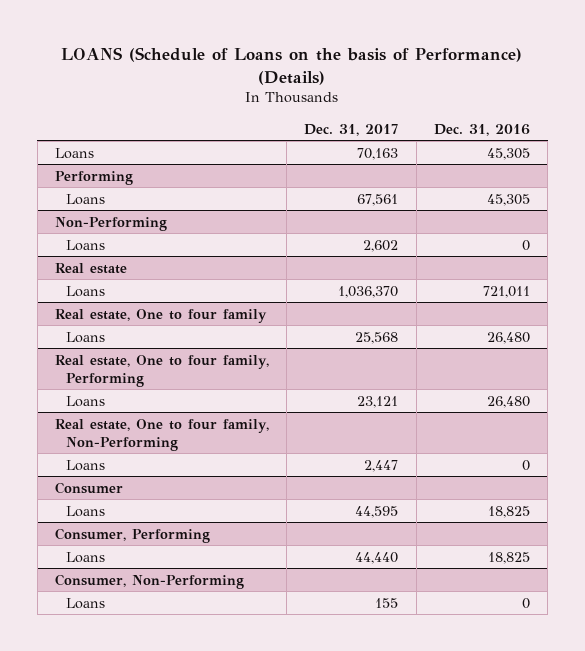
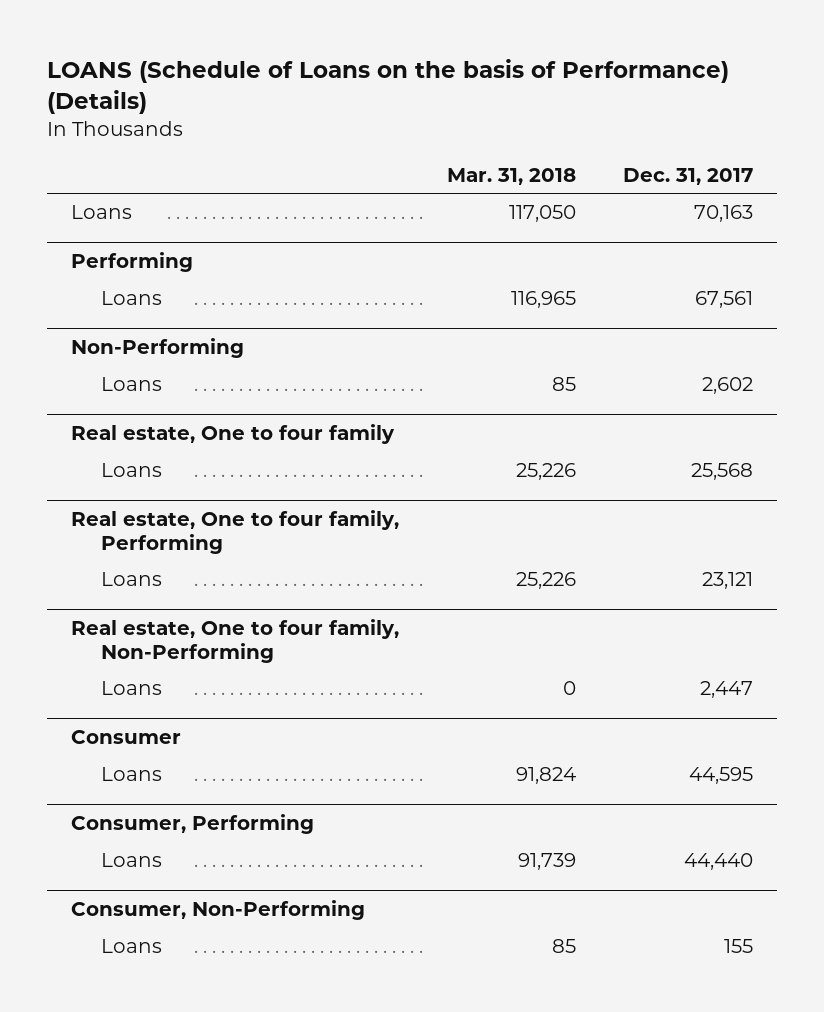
- | Dec. 31, 2017 | Dec. 31, 2016
+ | Mar. 31, 2018 | Dec. 31, 2017
- Real estate
- Loans | 1,036,370 | 721,011

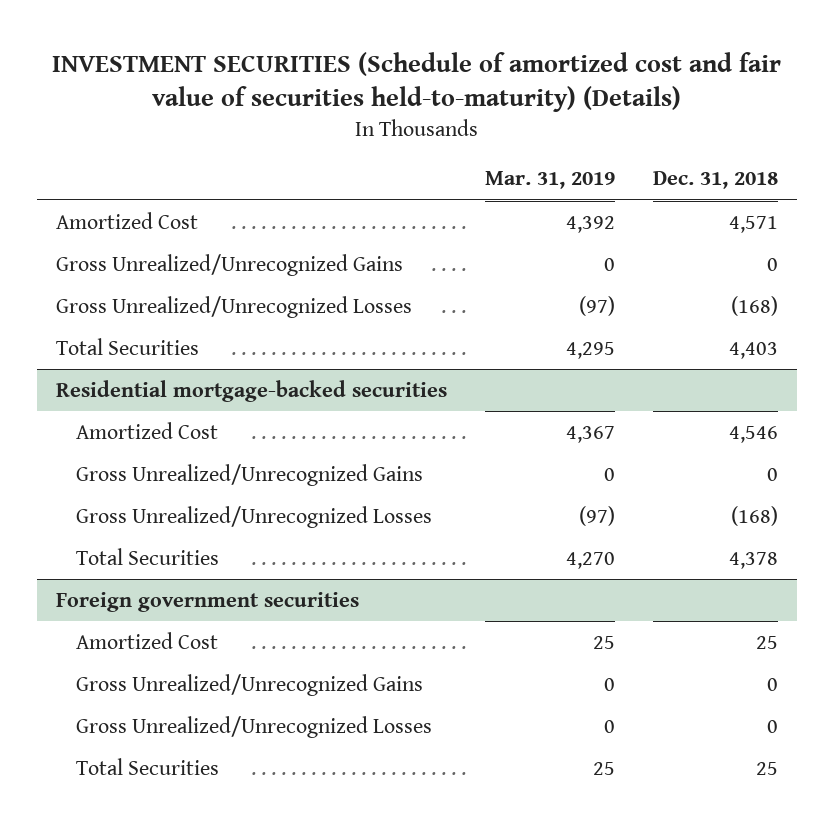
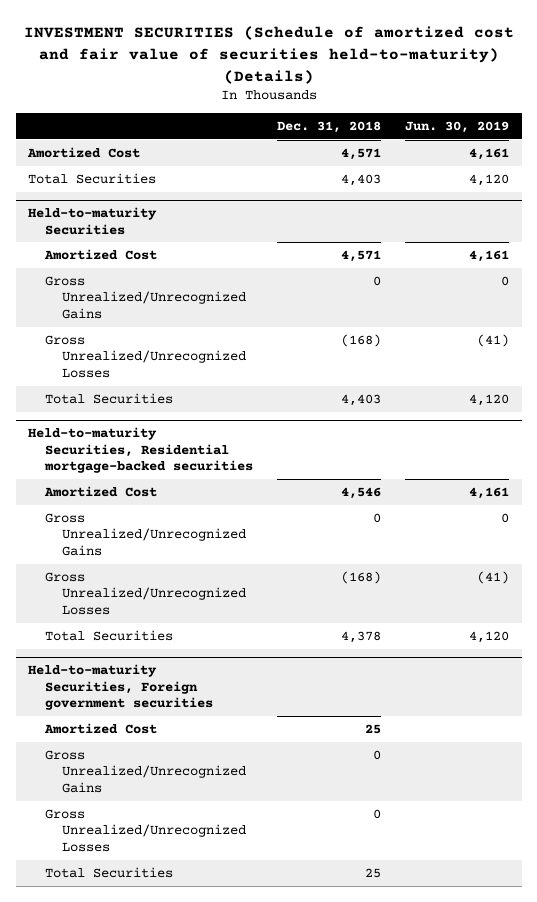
- | Mar. 31, 2019 | Dec. 31, 2018
+ | Dec. 31, 2018 | Jun. 30, 2019
+ Total Securities | 4,403 | 4,120
+ Held-to-maturity Securities
+ Amortized Cost | 4,571 | 4,161
- Residential mortgage-backed securities
+ Held-to-maturity Securities, Residential mortgage-backed securities
- Foreign government securities
+ Held-to-maturity Securities, Foreign government securities

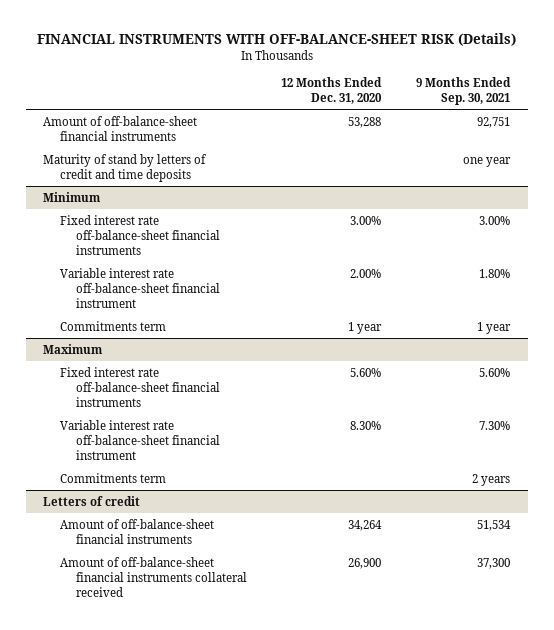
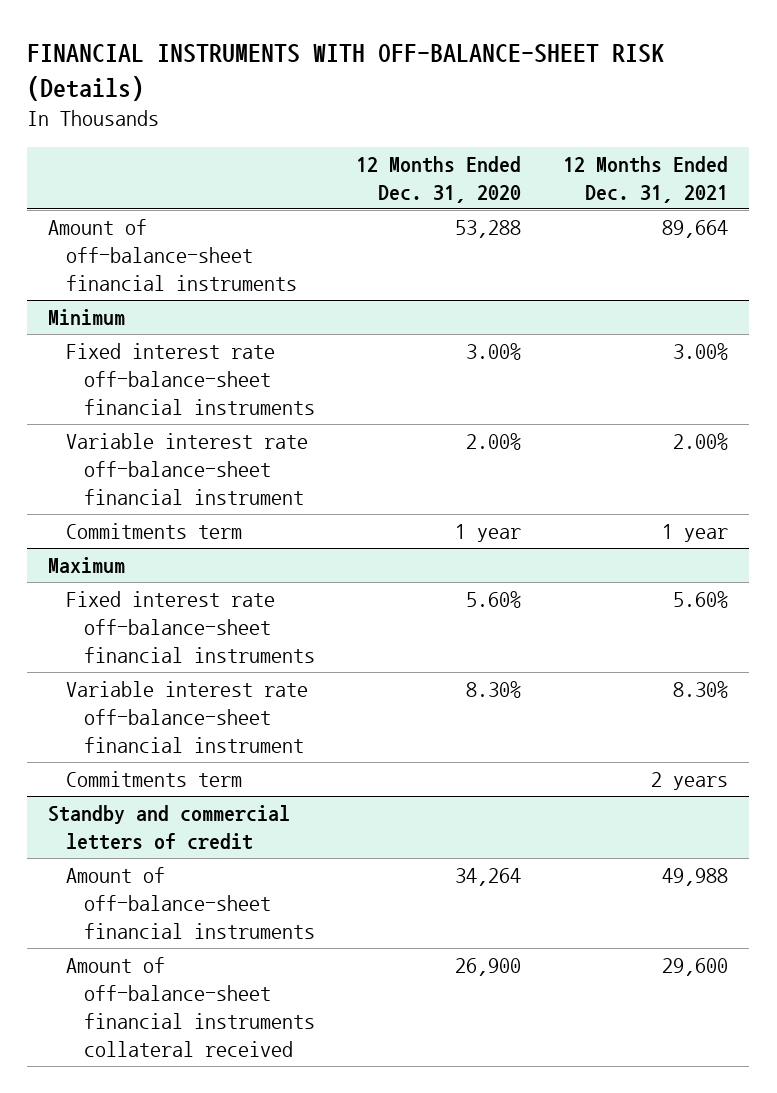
- | 12 Months Ended Dec. 31, 2020 | 9 Months Ended Sep. 30, 2021
+ | 12 Months Ended Dec. 31, 2020 | 12 Months Ended Dec. 31, 2021
- Maturity of stand by letters of credit and time deposits | | one year
- Letters of credit
+ Standby and commercial letters of credit

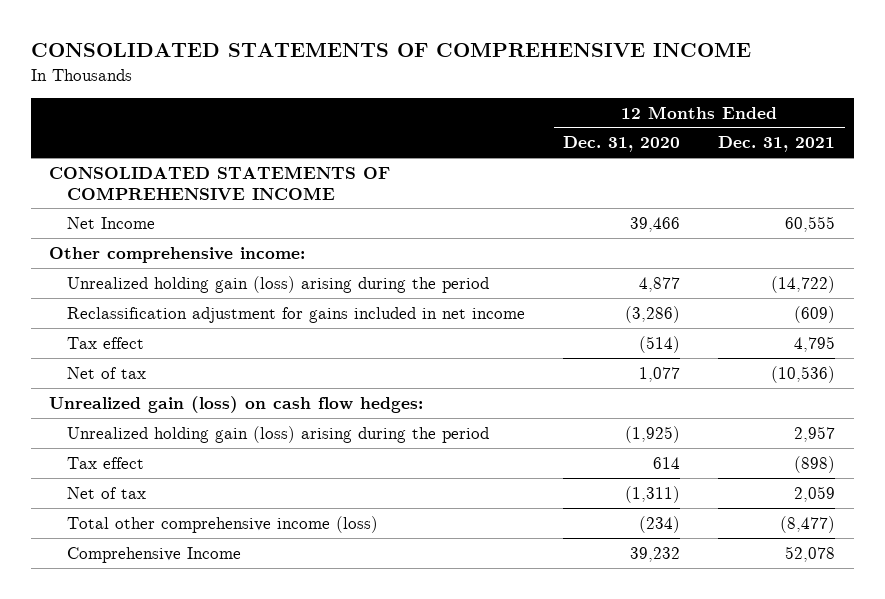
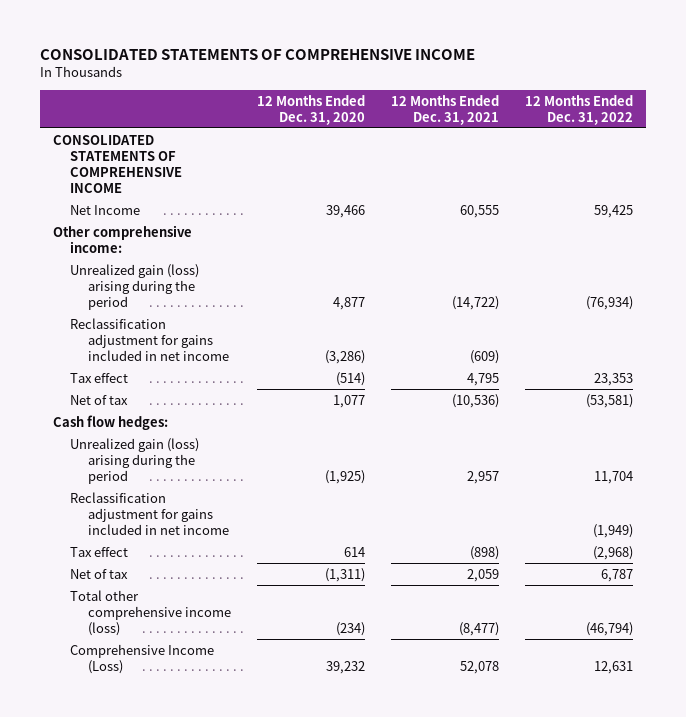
- | 12 Months Ended Dec. 31, 2020 | 12 Months Ended Dec. 31, 2021
+ | 12 Months Ended Dec. 31, 2020 | 12 Months Ended Dec. 31, 2021 | 12 Months Ended Dec. 31, 2022
- Unrealized holding gain (loss) arising during the period | 4,877 | (14,722)
+ Unrealized gain (loss) arising during the period | 4,877 | (14,722) | (76,934)
- Unrealized gain (loss) on cash flow hedges:
- Unrealized holding gain (loss) arising during the period | (1,925) | 2,957
+ Cash flow hedges:
+ Unrealized gain (loss) arising during the period | (1,925) | 2,957 | 11,704
+ Reclassification adjustment for gains included in net income | | | (1,949)
- Comprehensive Income | 39,232 | 52,078
+ Comprehensive Income (Loss) | 39,232 | 52,078 | 12,631

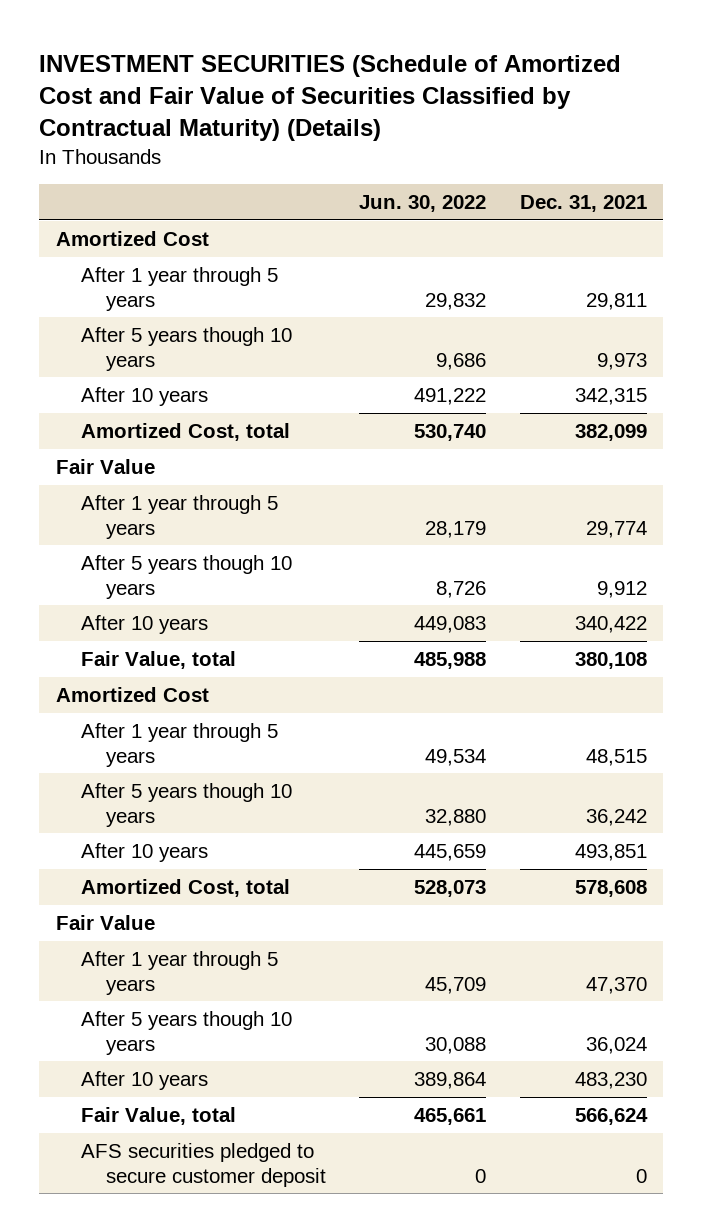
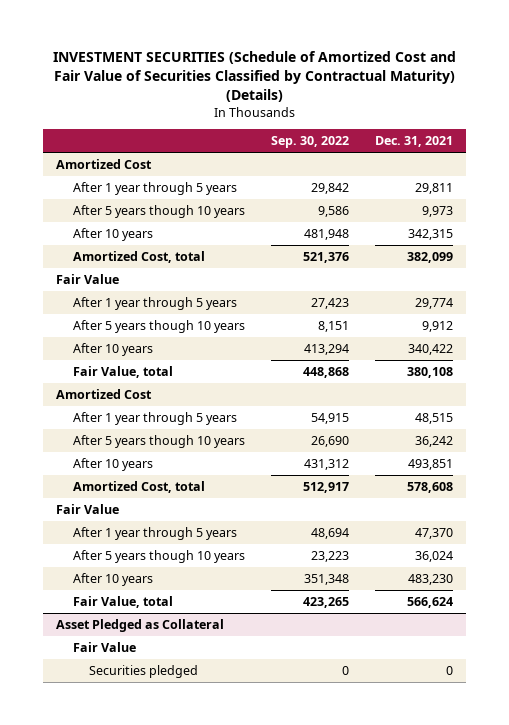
- | Jun. 30, 2022 | Dec. 31, 2021
+ | Sep. 30, 2022 | Dec. 31, 2021
- AFS securities pledged to secure customer deposit | 0 | 0
+ Asset Pledged as Collateral
+ Fair Value
+ Securities pledged | 0 | 0

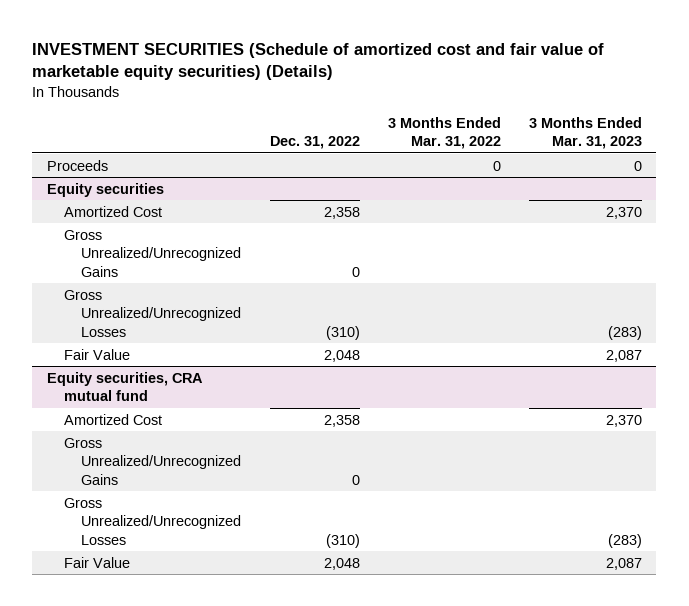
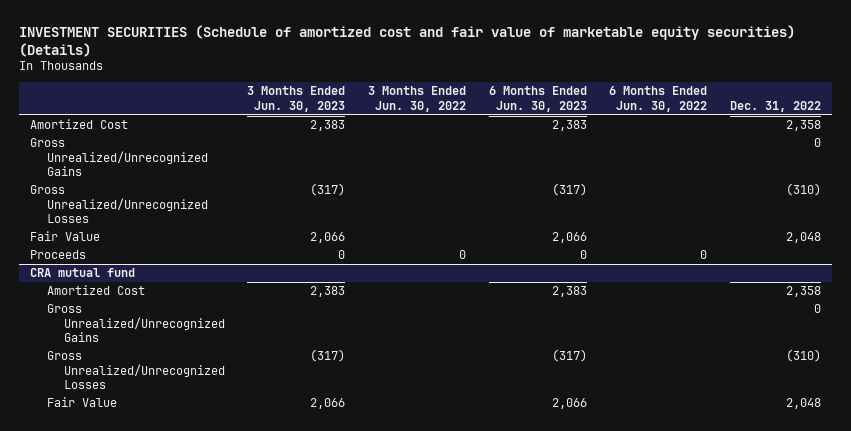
- | Dec. 31, 2022 | 3 Months Ended Mar. 31, 2022 | 3 Months Ended Mar. 31, 2023
+ | 3 Months Ended Jun. 30, 2023 | 3 Months Ended Jun. 30, 2022 | 6 Months Ended Jun. 30, 2023 | 6 Months Ended Jun. 30, 2022 | Dec. 31, 2022
- Equity securities
- Equity securities, CRA mutual fund
moved down: Proceeds | 0 | 0 | 0 | 0 |
+ CRA mutual fund

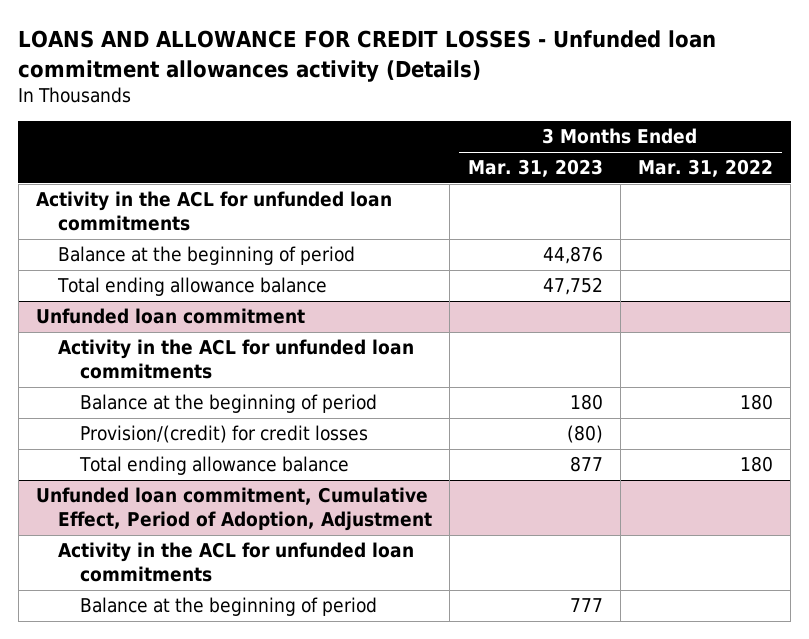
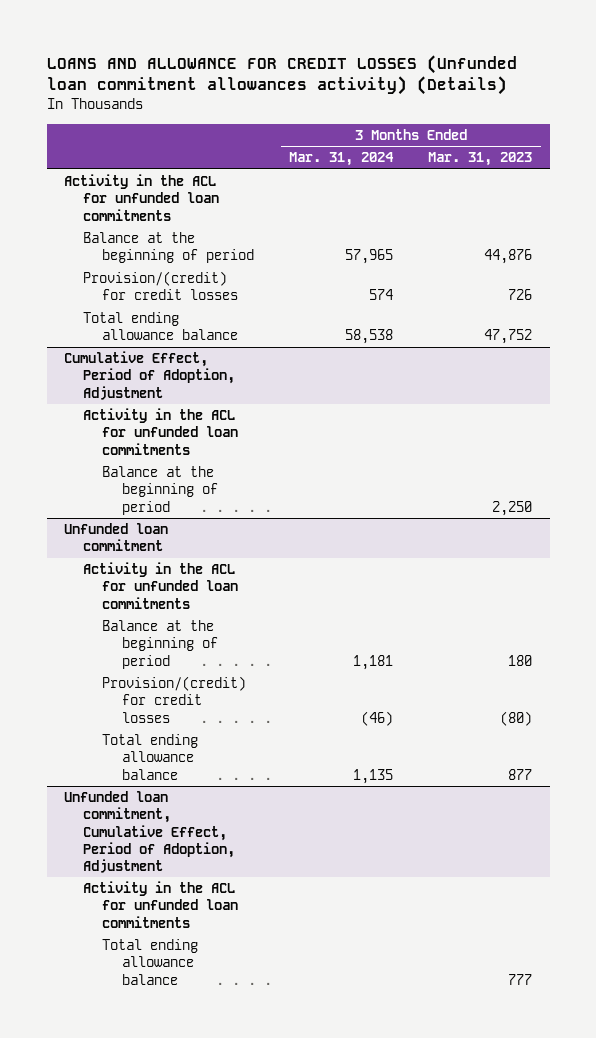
- LOANS AND ALLOWANCE FOR CREDIT LOSSES - Unfunded loan commitment allowances activity (Details)
+ LOANS AND ALLOWANCE FOR CREDIT LOSSES (Unfunded loan commitment allowances activity) (Details)
- | 3 Months Ended Mar. 31, 2023 | 3 Months Ended Mar. 31, 2022
+ | 3 Months Ended Mar. 31, 2024 | 3 Months Ended Mar. 31, 2023
+ Provision/(credit) for credit losses | 574 | 726
+ Cumulative Effect, Period of Adoption, Adjustment
+ Activity in the ACL for unfunded loan commitments
+ Balance at the beginning of period | | 2,250
@ Unfunded loan commitment, Cumulative Effect, Period of Adoption, Adjustment
- Balance at the beginning of period | 777 |
+ Total ending allowance balance | | 777

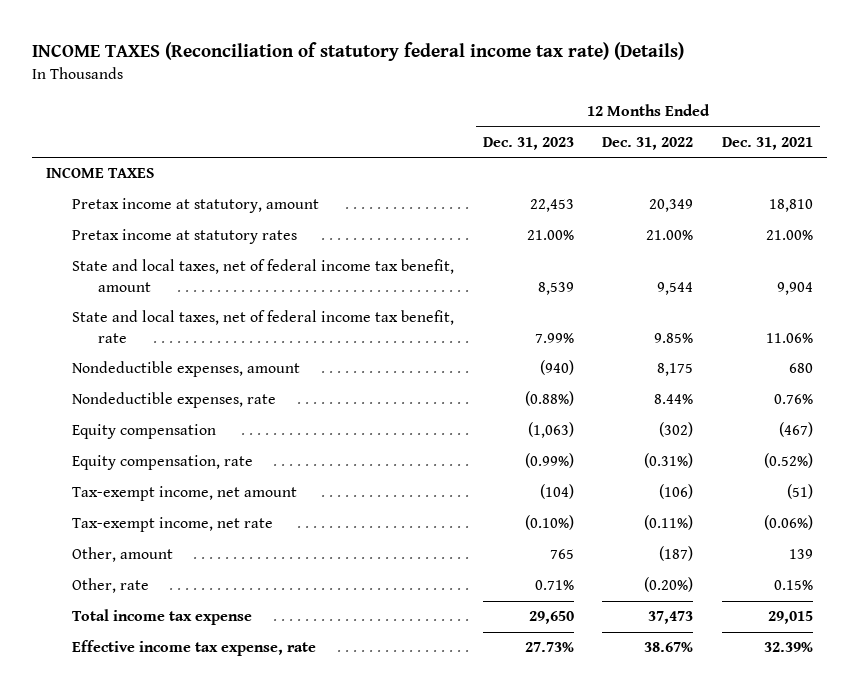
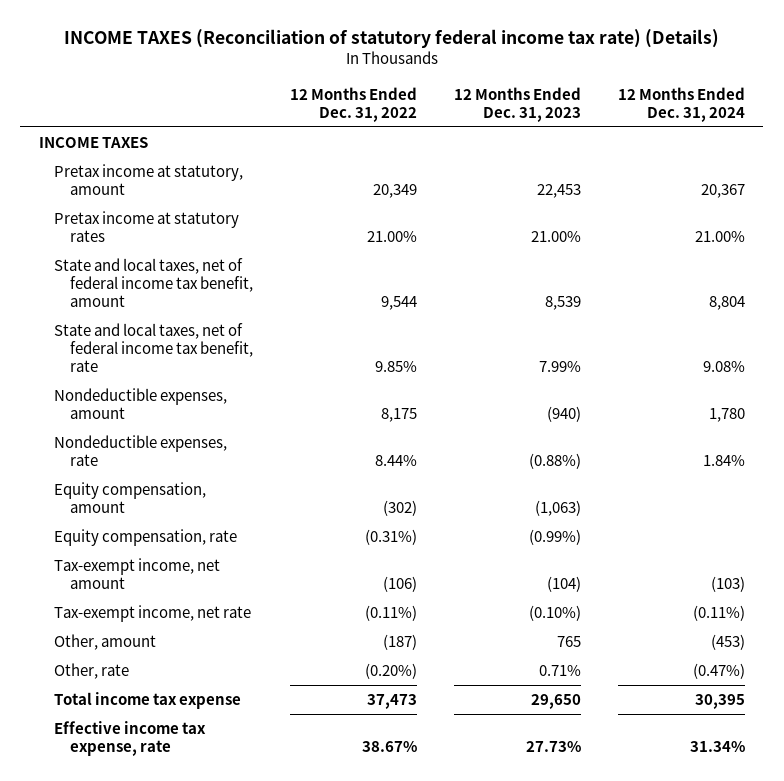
- | 12 Months Ended Dec. 31, 2023 | 12 Months Ended Dec. 31, 2022 | 12 Months Ended Dec. 31, 2021
+ | 12 Months Ended Dec. 31, 2022 | 12 Months Ended Dec. 31, 2023 | 12 Months Ended Dec. 31, 2024
- Equity compensation | (1,063) | (302) | (467)
+ Equity compensation, amount | (302) | (1,063) |

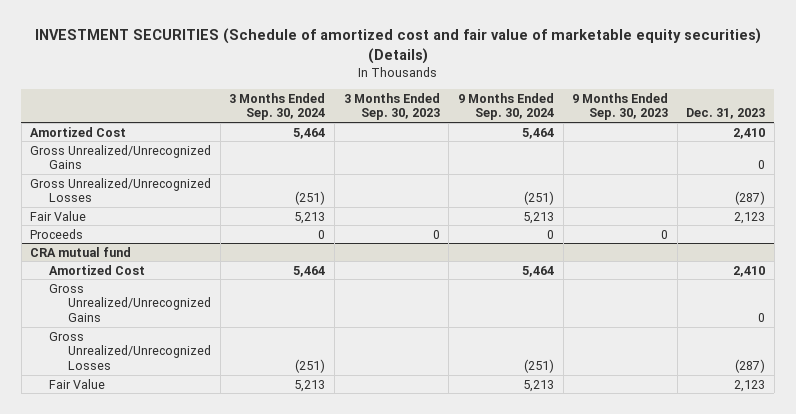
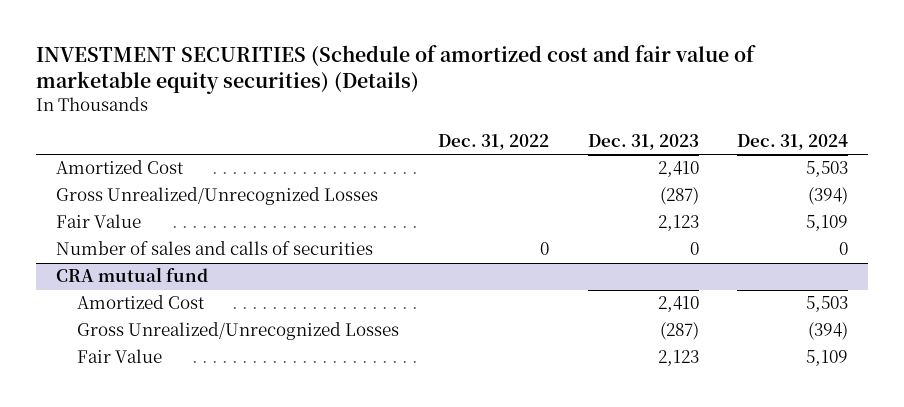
- | 3 Months Ended Sep. 30, 2024 | 3 Months Ended Sep. 30, 2023 | 9 Months Ended Sep. 30, 2024 | 9 Months Ended Sep. 30, 2023 | Dec. 31, 2023
+ | Dec. 31, 2022 | Dec. 31, 2023 | Dec. 31, 2024
- Gross Unrealized/Unrecognized Gains | | | | | 0
- Proceeds | 0 | 0 | 0 | 0 |
+ Number of sales and calls of securities | 0 | 0 | 0
@ CRA mutual fund
- Gross Unrealized/Unrecognized Gains | | | | | 0

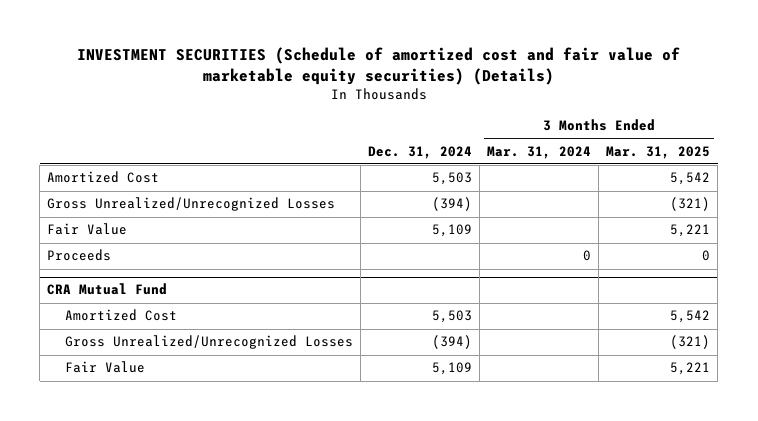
- | Dec. 31, 2022 | Dec. 31, 2023 | Dec. 31, 2024
+ | Dec. 31, 2024 | 3 Months Ended Mar. 31, 2024 | 3 Months Ended Mar. 31, 2025
- Number of sales and calls of securities | 0 | 0 | 0
- CRA mutual fund
+ Proceeds | | 0 | 0
+ CRA Mutual Fund

